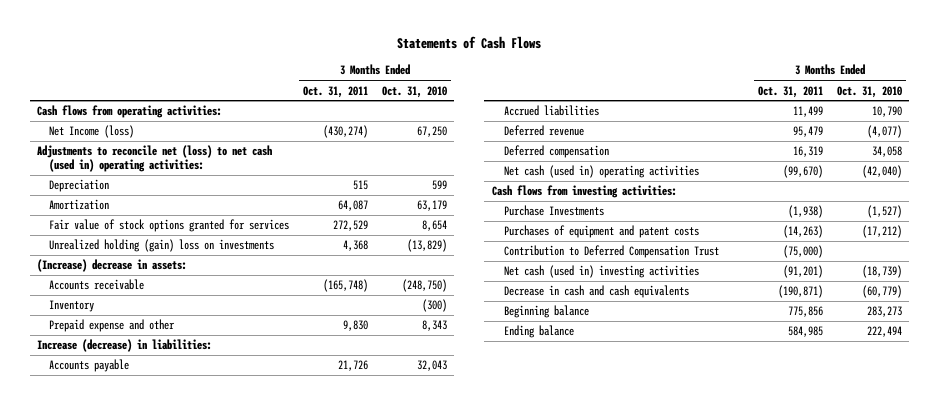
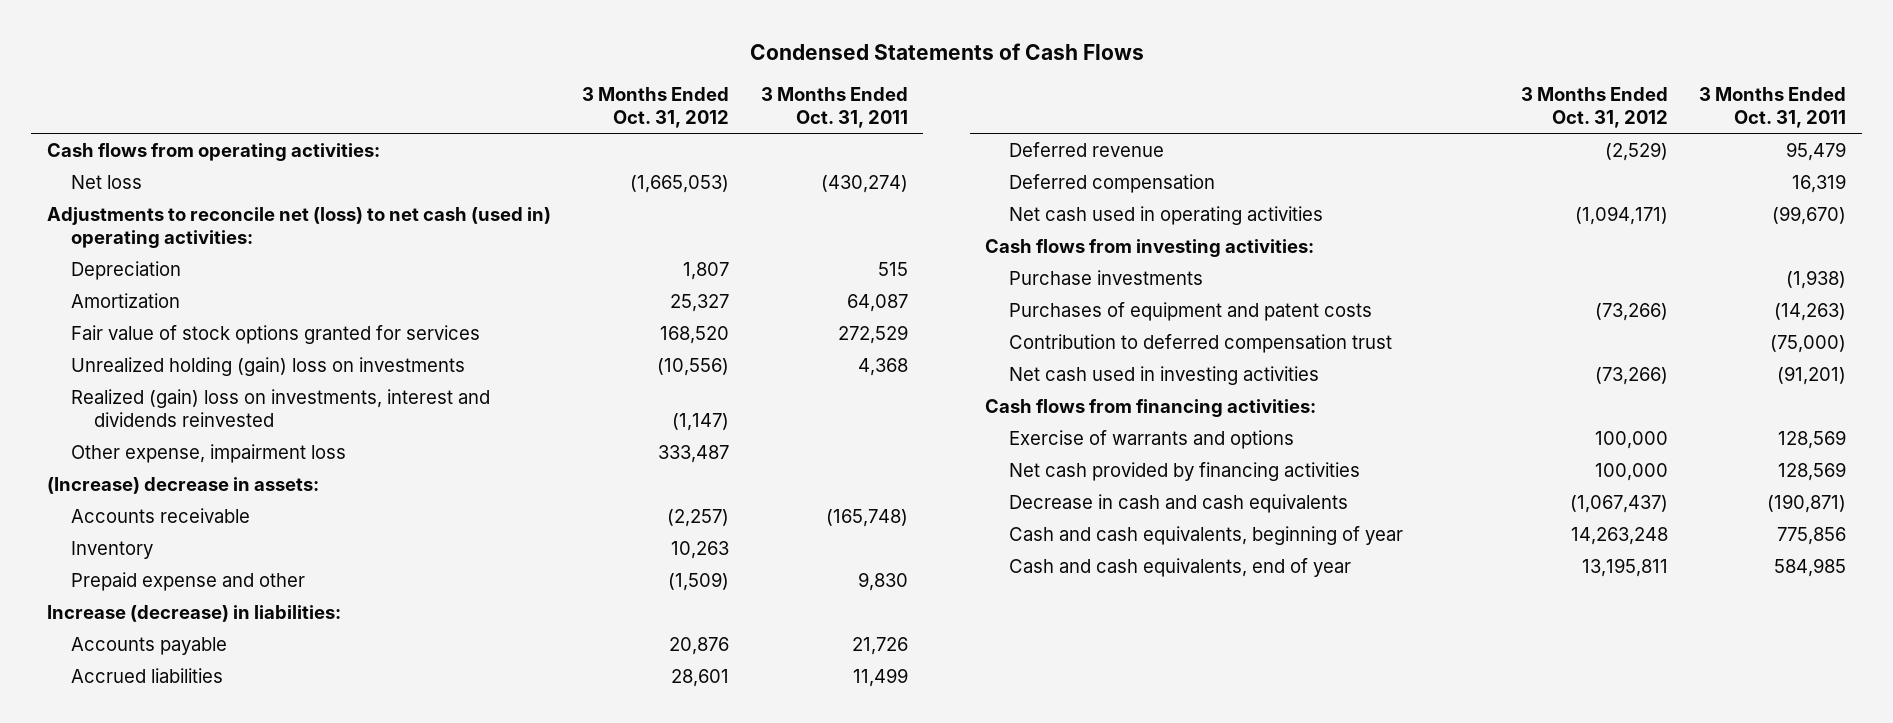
- Statements of Cash Flows
+ Condensed Statements of Cash Flows
- | 3 Months Ended Oct. 31, 2011 | 3 Months Ended Oct. 31, 2010
+ | 3 Months Ended Oct. 31, 2012 | 3 Months Ended Oct. 31, 2011
- Net Income (loss) | (430,274) | 67,250
+ Net loss | (1,665,053) | (430,274)
+ Realized (gain) loss on investments, interest and dividends reinvested | (1,147) |
+ Other expense, impairment loss | 333,487 |
- Net cash (used in) operating activities | (99,670) | (42,040)
+ Net cash used in operating activities | (1,094,171) | (99,670)
- Purchase Investments | (1,938) | (1,527)
+ Purchase investments | | (1,938)
- Contribution to Deferred Compensation Trust | (75,000) |
- Net cash (used in) investing activities | (91,201) | (18,739)
+ Contribution to deferred compensation trust | | (75,000)
+ Net cash used in investing activities | (73,266) | (91,201)
+ Cash flows from financing activities:
+ Exercise of warrants and options | 100,000 | 128,569
+ Net cash provided by financing activities | 100,000 | 128,569
- Beginning balance | 775,856 | 283,273
- Ending balance | 584,985 | 222,494
+ Cash and cash equivalents, beginning of year | 14,263,248 | 775,856
+ Cash and cash equivalents, end of year | 13,195,811 | 584,985

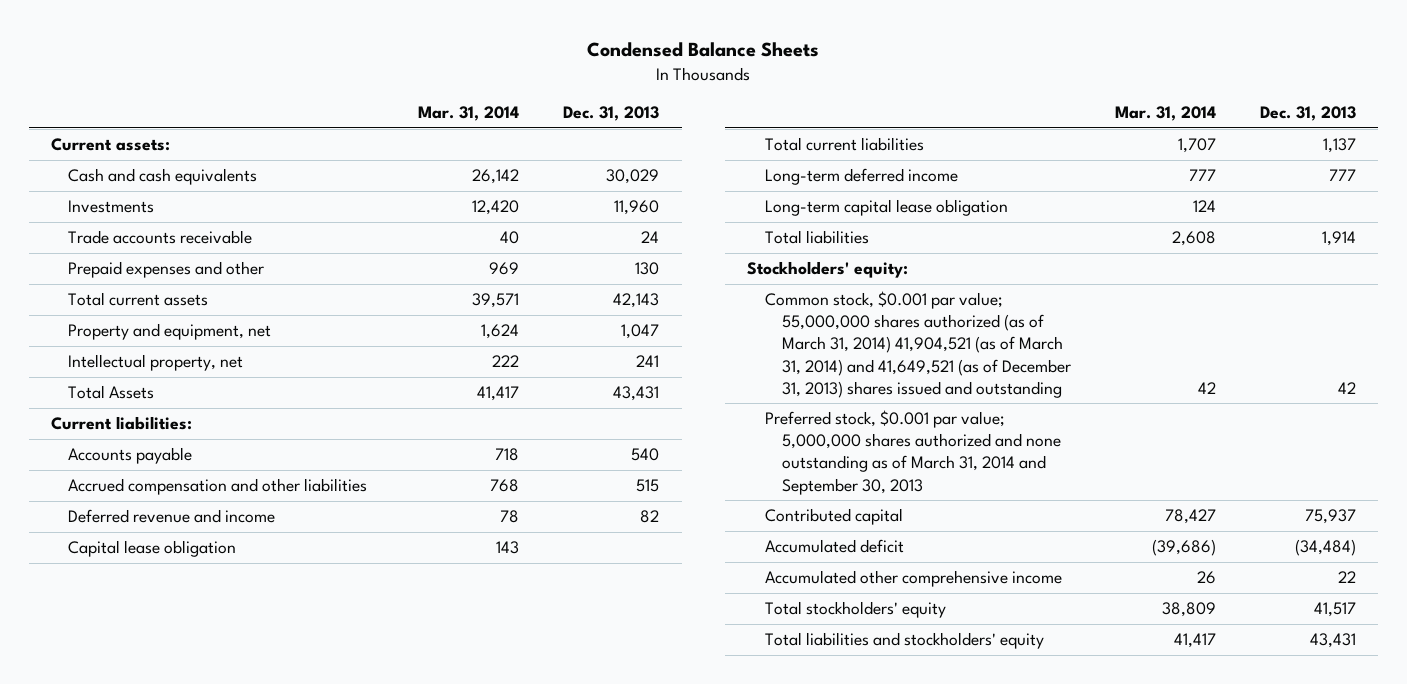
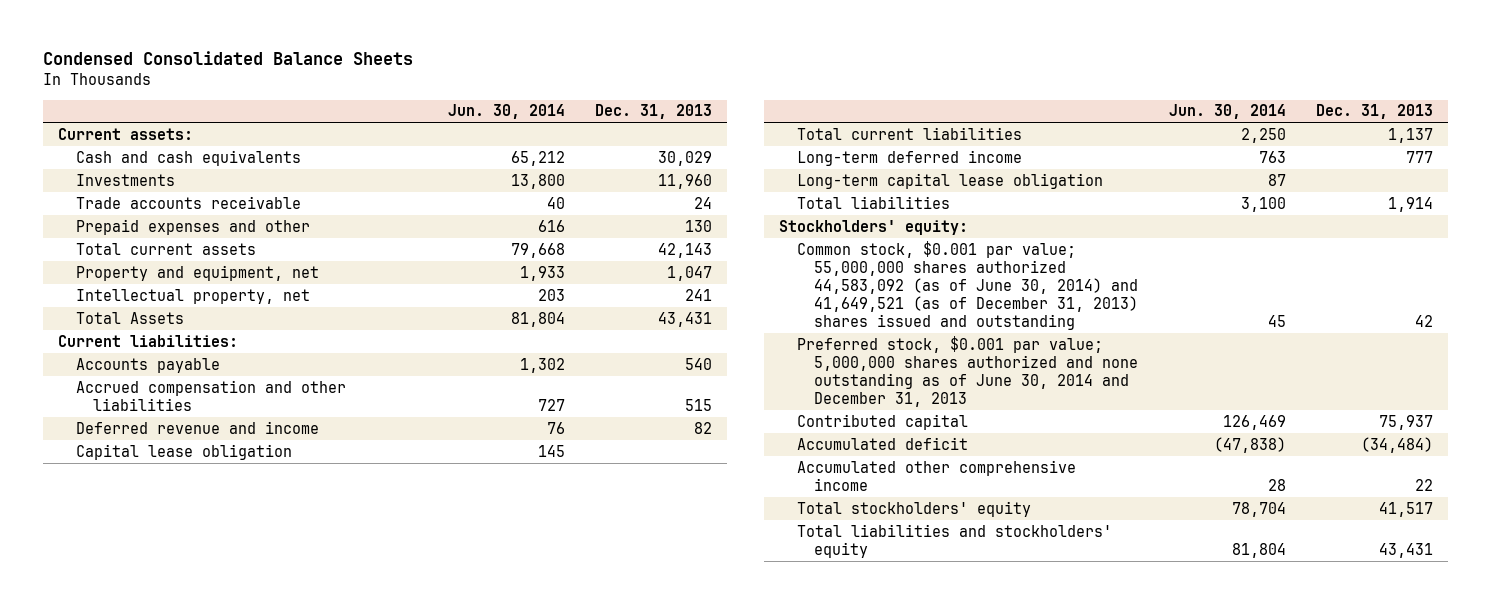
- Condensed Balance Sheets
+ Condensed Consolidated Balance Sheets
- | Mar. 31, 2014 | Dec. 31, 2013
+ | Jun. 30, 2014 | Dec. 31, 2013
- Common stock, $0.001 par value; 55,000,000 shares authorized (as of March 31, 2014) 41,904,521 (as of March 31, 2014) and 41,649,521 (as of December 31, 2013) shares issued and outstanding | 42 | 42
- Preferred stock, $0.001 par value; 5,000,000 shares authorized and none outstanding as of March 31, 2014 and September 30, 2013
+ Common stock, $0.001 par value; 55,000,000 shares authorized 44,583,092 (as of June 30, 2014) and 41,649,521 (as of December 31, 2013) shares issued and outstanding | 45 | 42
+ Preferred stock, $0.001 par value; 5,000,000 shares authorized and none outstanding as of June 30, 2014 and December 31, 2013

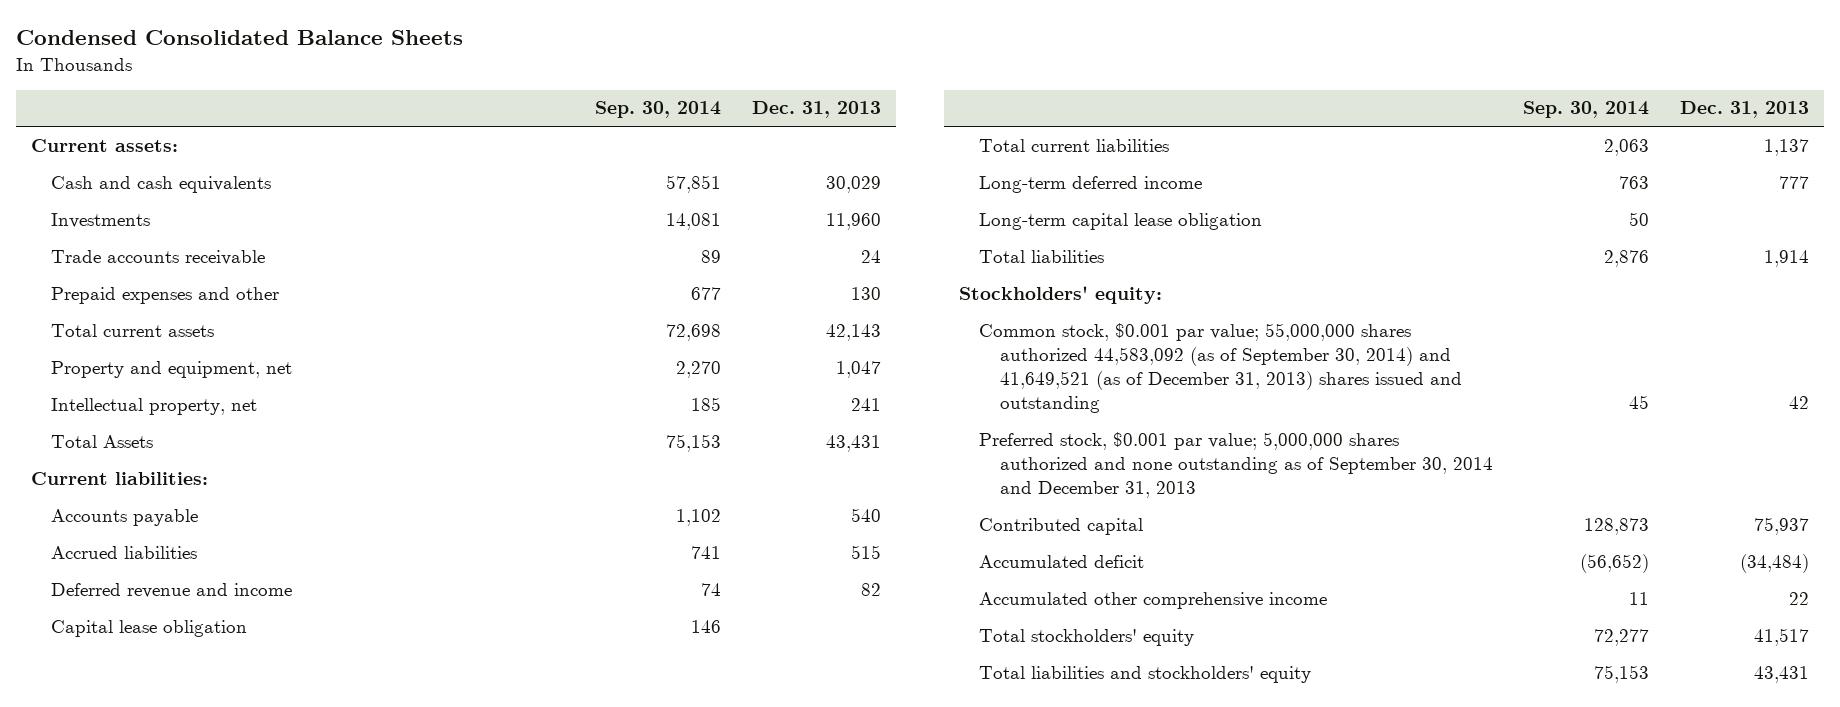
- | Jun. 30, 2014 | Dec. 31, 2013
+ | Sep. 30, 2014 | Dec. 31, 2013
- Accrued compensation and other liabilities | 727 | 515
+ Accrued liabilities | 741 | 515
- Common stock, $0.001 par value; 55,000,000 shares authorized 44,583,092 (as of June 30, 2014) and 41,649,521 (as of December 31, 2013) shares issued and outstanding | 45 | 42
- Preferred stock, $0.001 par value; 5,000,000 shares authorized and none outstanding as of June 30, 2014 and December 31, 2013
+ Common stock, $0.001 par value; 55,000,000 shares authorized 44,583,092 (as of September 30, 2014) and 41,649,521 (as of December 31, 2013) shares issued and outstanding | 45 | 42
+ Preferred stock, $0.001 par value; 5,000,000 shares authorized and none outstanding as of September 30, 2014 and December 31, 2013

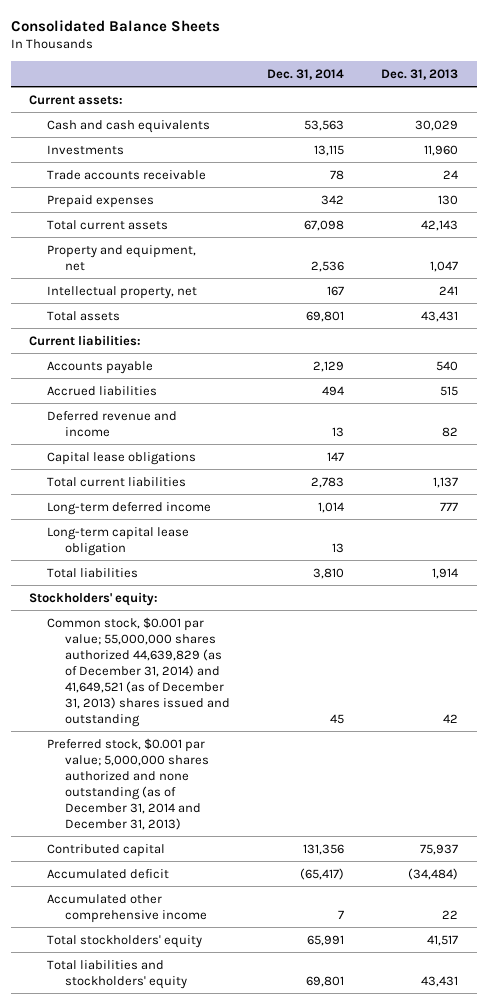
- Condensed Consolidated Balance Sheets
+ Consolidated Balance Sheets
- | Sep. 30, 2014 | Dec. 31, 2013
+ | Dec. 31, 2014 | Dec. 31, 2013
- Prepaid expenses and other | 677 | 130
+ Prepaid expenses | 342 | 130
- Total Assets | 75,153 | 43,431
+ Total assets | 69,801 | 43,431
- Capital lease obligation | 146 |
+ Capital lease obligations | 147 |
- Common stock, $0.001 par value; 55,000,000 shares authorized 44,583,092 (as of September 30, 2014) and 41,649,521 (as of December 31, 2013) shares issued and outstanding | 45 | 42
- Preferred stock, $0.001 par value; 5,000,000 shares authorized and none outstanding as of September 30, 2014 and December 31, 2013
+ Common stock, $0.001 par value; 55,000,000 shares authorized 44,639,829 (as of December 31, 2014) and 41,649,521 (as of December 31, 2013) shares issued and outstanding | 45 | 42
+ Preferred stock, $0.001 par value; 5,000,000 shares authorized and none outstanding (as of December 31, 2014 and December 31, 2013)

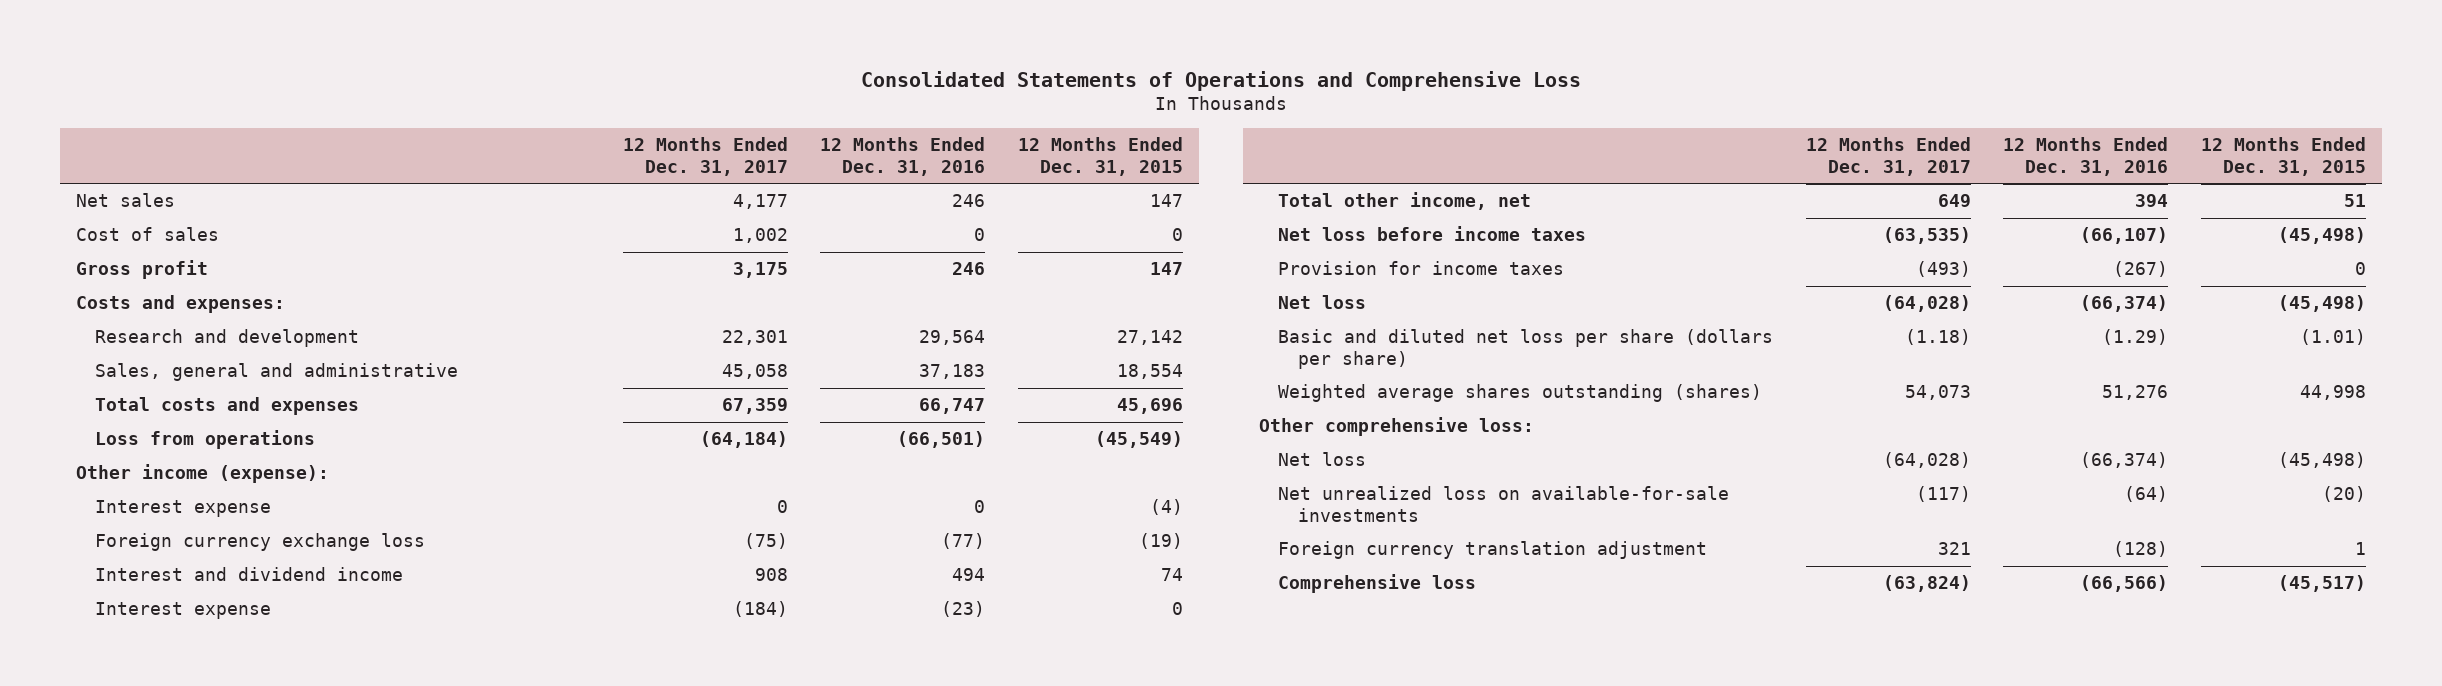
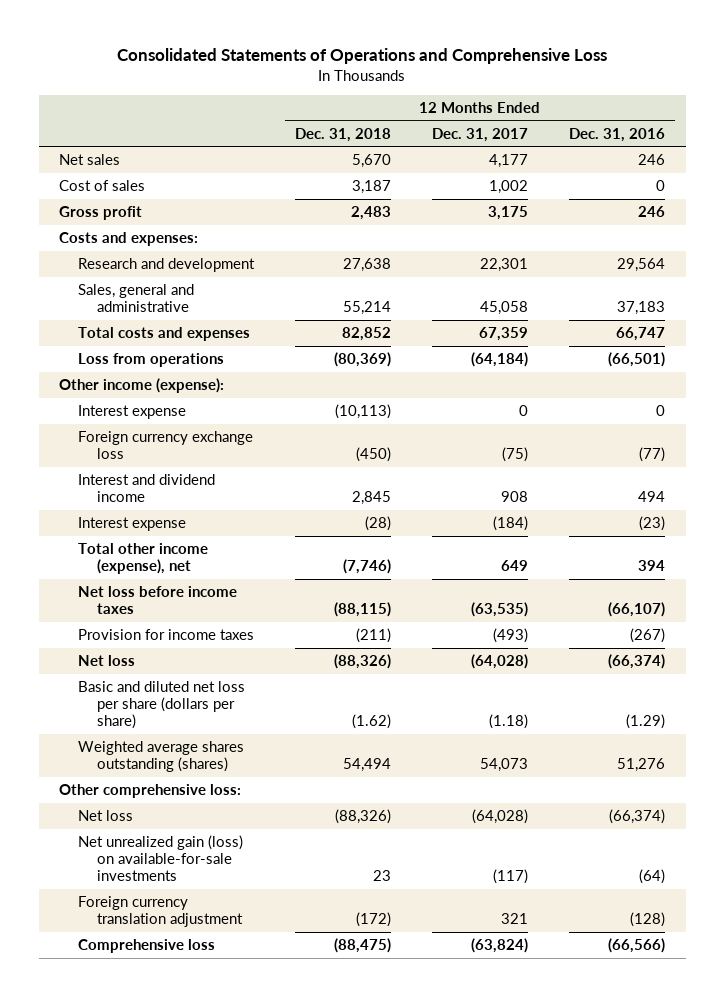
- | 12 Months Ended Dec. 31, 2017 | 12 Months Ended Dec. 31, 2016 | 12 Months Ended Dec. 31, 2015
+ | 12 Months Ended Dec. 31, 2018 | 12 Months Ended Dec. 31, 2017 | 12 Months Ended Dec. 31, 2016
- Total other income, net | 649 | 394 | 51
+ Total other income (expense), net | (7,746) | 649 | 394
- Net unrealized loss on available-for-sale investments | (117) | (64) | (20)
+ Net unrealized gain (loss) on available-for-sale investments | 23 | (117) | (64)

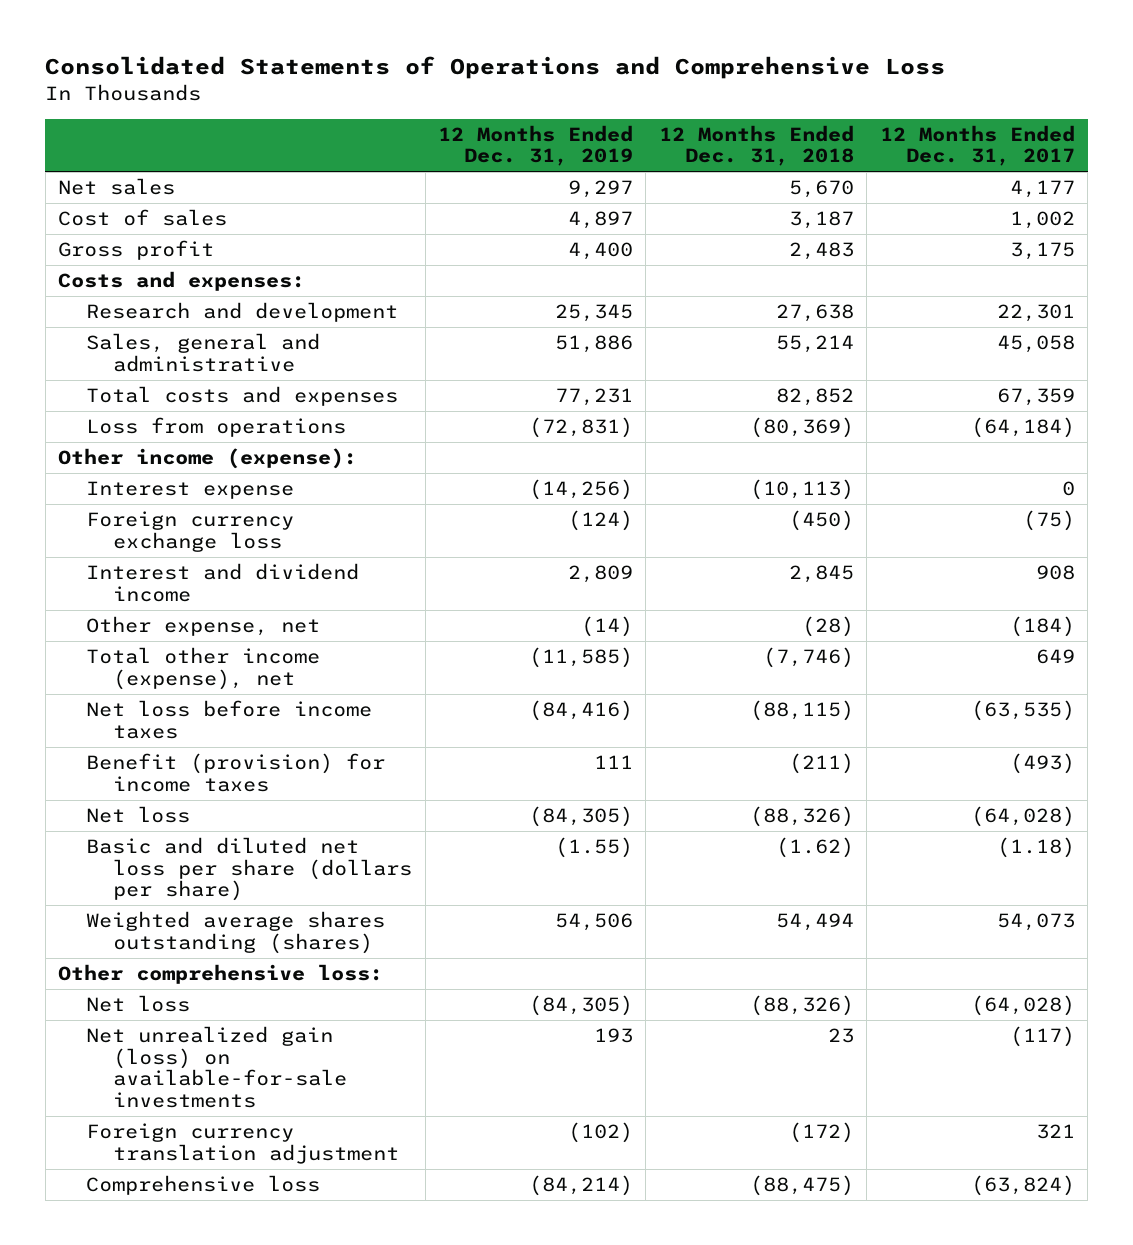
- | 12 Months Ended Dec. 31, 2018 | 12 Months Ended Dec. 31, 2017 | 12 Months Ended Dec. 31, 2016
+ | 12 Months Ended Dec. 31, 2019 | 12 Months Ended Dec. 31, 2018 | 12 Months Ended Dec. 31, 2017
- Interest expense | (28) | (184) | (23)
+ Other expense, net | (14) | (28) | (184)
- Provision for income taxes | (211) | (493) | (267)
+ Benefit (provision) for income taxes | 111 | (211) | (493)

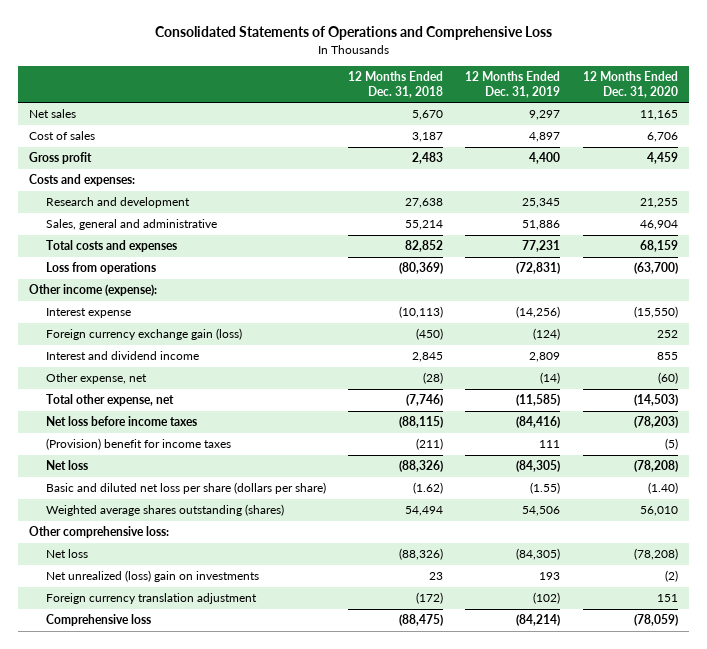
- | 12 Months Ended Dec. 31, 2019 | 12 Months Ended Dec. 31, 2018 | 12 Months Ended Dec. 31, 2017
+ | 12 Months Ended Dec. 31, 2018 | 12 Months Ended Dec. 31, 2019 | 12 Months Ended Dec. 31, 2020
- Foreign currency exchange loss | (124) | (450) | (75)
+ Foreign currency exchange gain (loss) | (450) | (124) | 252
- Total other income (expense), net | (11,585) | (7,746) | 649
+ Total other expense, net | (7,746) | (11,585) | (14,503)
- Benefit (provision) for income taxes | 111 | (211) | (493)
+ (Provision) benefit for income taxes | (211) | 111 | (5)
- Net unrealized gain (loss) on available-for-sale investments | 193 | 23 | (117)
+ Net unrealized (loss) gain on investments | 23 | 193 | (2)

